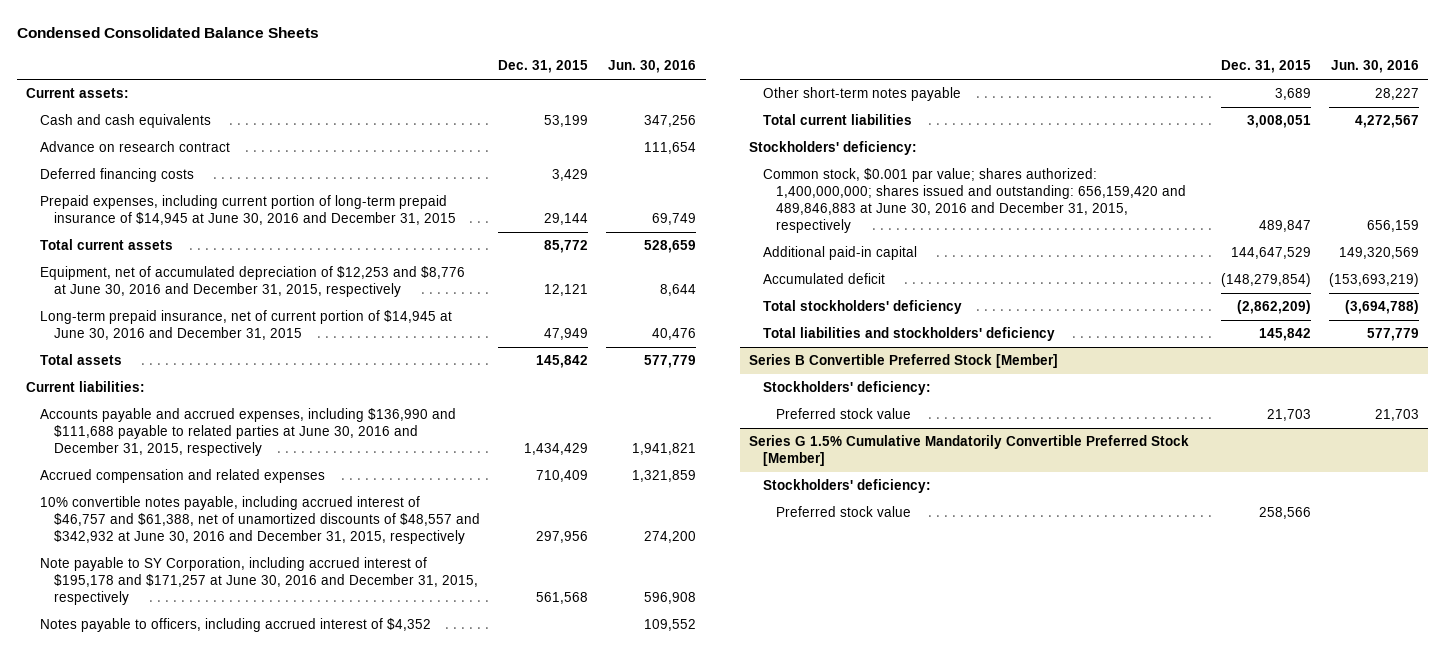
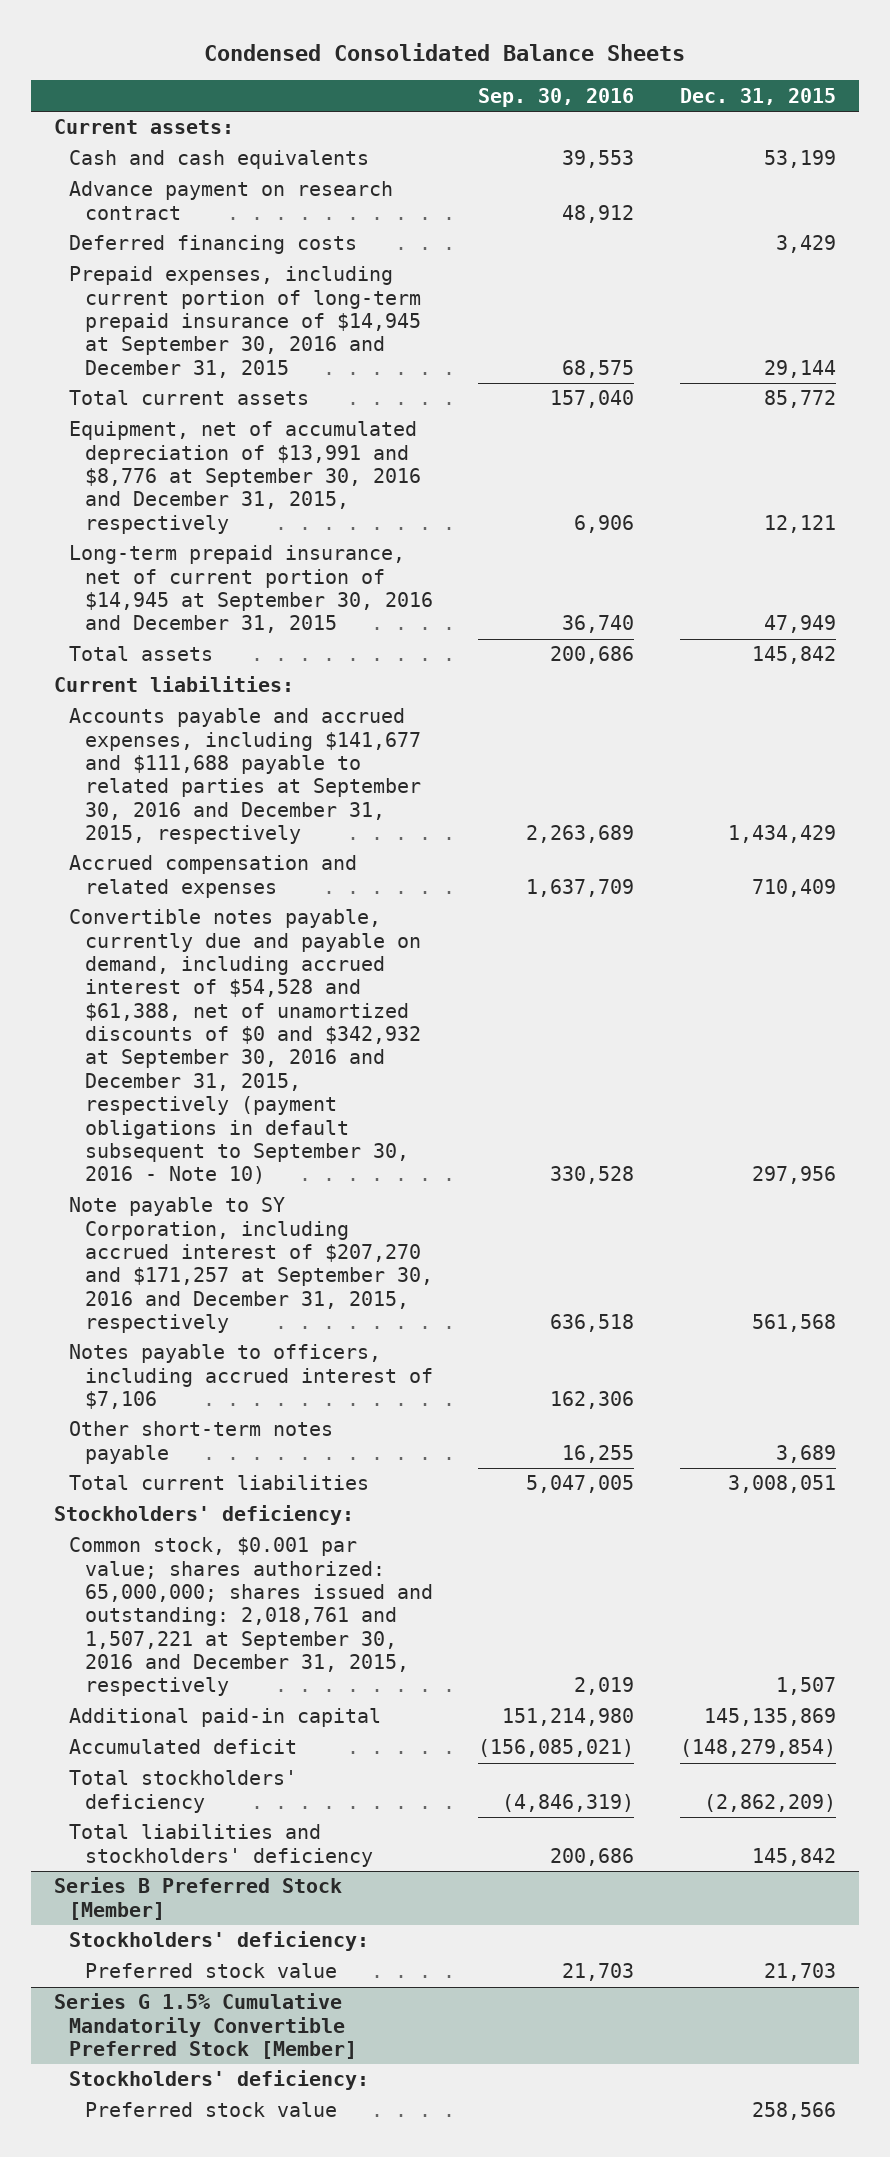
- | Dec. 31, 2015 | Jun. 30, 2016
+ | Sep. 30, 2016 | Dec. 31, 2015
- Advance on research contract | | 111,654
+ Advance payment on research contract | 48,912 |
- Prepaid expenses, including current portion of long-term prepaid insurance of $14,945 at June 30, 2016 and December 31, 2015 | 29,144 | 69,749
+ Prepaid expenses, including current portion of long-term prepaid insurance of $14,945 at September 30, 2016 and December 31, 2015 | 68,575 | 29,144
- Equipment, net of accumulated depreciation of $12,253 and $8,776 at June 30, 2016 and December 31, 2015, respectively | 12,121 | 8,644
- Long-term prepaid insurance, net of current portion of $14,945 at June 30, 2016 and December 31, 2015 | 47,949 | 40,476
+ Equipment, net of accumulated depreciation of $13,991 and $8,776 at September 30, 2016 and December 31, 2015, respectively | 6,906 | 12,121
+ Long-term prepaid insurance, net of current portion of $14,945 at September 30, 2016 and December 31, 2015 | 36,740 | 47,949
- Accounts payable and accrued expenses, including $136,990 and $111,688 payable to related parties at June 30, 2016 and December 31, 2015, respectively | 1,434,429 | 1,941,821
+ Accounts payable and accrued expenses, including $141,677 and $111,688 payable to related parties at September 30, 2016 and December 31, 2015, respectively | 2,263,689 | 1,434,429
- 10% convertible notes payable, including accrued interest of $46,757 and $61,388, net of unamortized discounts of $48,557 and $342,932 at June 30, 2016 and December 31, 2015, respectively | 297,956 | 274,200
- Note payable to SY Corporation, including accrued interest of $195,178 and $171,257 at June 30, 2016 and December 31, 2015, respectively | 561,568 | 596,908
- Notes payable to officers, including accrued interest of $4,352 | | 109,552
+ Convertible notes payable, currently due and payable on demand, including accrued interest of $54,528 and $61,388, net of unamortized discounts of $0 and $342,932 at September 30, 2016 and December 31, 2015, respectively (payment obligations in default subsequent to September 30, 2016 - Note 10) | 330,528 | 297,956
+ Note payable to SY Corporation, including accrued interest of $207,270 and $171,257 at September 30, 2016 and December 31, 2015, respectively | 636,518 | 561,568
+ Notes payable to officers, including accrued interest of $7,106 | 162,306 |
- Common stock, $0.001 par value; shares authorized: 1,400,000,000; shares issued and outstanding: 656,159,420 and 489,846,883 at June 30, 2016 and December 31, 2015, respectively | 489,847 | 656,159
- Additional paid-in capital | 144,647,529 | 149,320,569
+ Common stock, $0.001 par value; shares authorized: 65,000,000; shares issued and outstanding: 2,018,761 and 1,507,221 at September 30, 2016 and December 31, 2015, respectively | 2,019 | 1,507
+ Additional paid-in capital | 151,214,980 | 145,135,869
- Series B Convertible Preferred Stock [Member]
+ Series B Preferred Stock [Member]

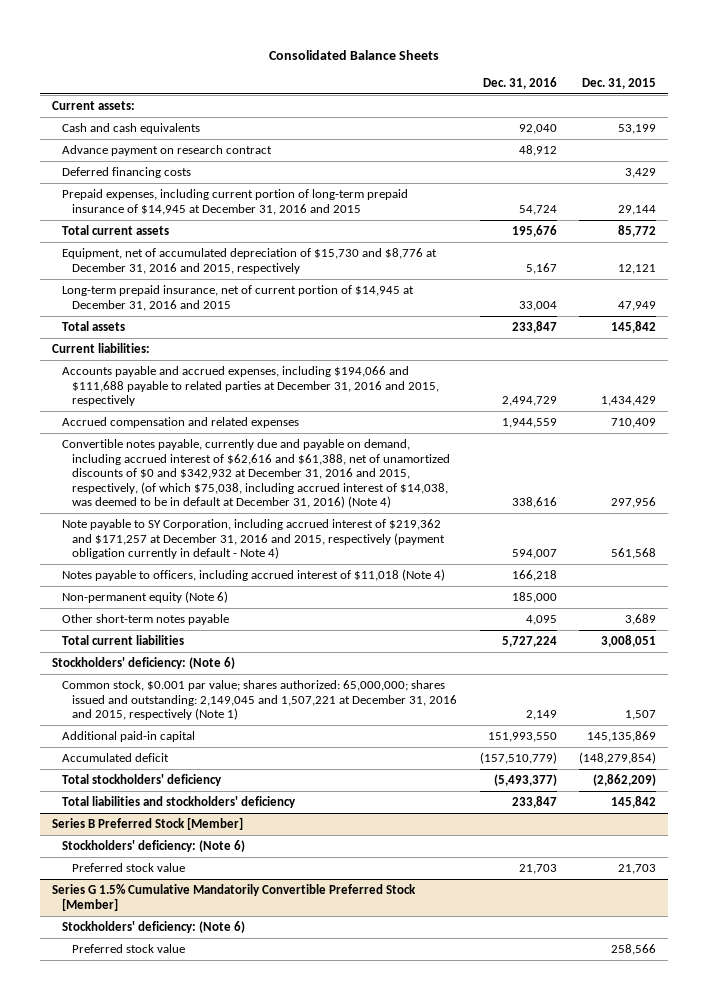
- Condensed Consolidated Balance Sheets
+ Consolidated Balance Sheets
- | Sep. 30, 2016 | Dec. 31, 2015
+ | Dec. 31, 2016 | Dec. 31, 2015
- Prepaid expenses, including current portion of long-term prepaid insurance of $14,945 at September 30, 2016 and December 31, 2015 | 68,575 | 29,144
+ Prepaid expenses, including current portion of long-term prepaid insurance of $14,945 at December 31, 2016 and 2015 | 54,724 | 29,144
- Equipment, net of accumulated depreciation of $13,991 and $8,776 at September 30, 2016 and December 31, 2015, respectively | 6,906 | 12,121
- Long-term prepaid insurance, net of current portion of $14,945 at September 30, 2016 and December 31, 2015 | 36,740 | 47,949
+ Equipment, net of accumulated depreciation of $15,730 and $8,776 at December 31, 2016 and 2015, respectively | 5,167 | 12,121
+ Long-term prepaid insurance, net of current portion of $14,945 at December 31, 2016 and 2015 | 33,004 | 47,949
- Accounts payable and accrued expenses, including $141,677 and $111,688 payable to related parties at September 30, 2016 and December 31, 2015, respectively | 2,263,689 | 1,434,429
+ Accounts payable and accrued expenses, including $194,066 and $111,688 payable to related parties at December 31, 2016 and 2015, respectively | 2,494,729 | 1,434,429
- Convertible notes payable, currently due and payable on demand, including accrued interest of $54,528 and $61,388, net of unamortized discounts of $0 and $342,932 at September 30, 2016 and December 31, 2015, respectively (payment obligations in default subsequent to September 30, 2016 - Note 10) | 330,528 | 297,956
- Note payable to SY Corporation, including accrued interest of $207,270 and $171,257 at September 30, 2016 and December 31, 2015, respectively | 636,518 | 561,568
- Notes payable to officers, including accrued interest of $7,106 | 162,306 |
+ Convertible notes payable, currently due and payable on demand, including accrued interest of $62,616 and $61,388, net of unamortized discounts of $0 and $342,932 at December 31, 2016 and 2015, respectively, (of which $75,038, including accrued interest of $14,038, was deemed to be in default at December 31, 2016) (Note 4) | 338,616 | 297,956
+ Note payable to SY Corporation, including accrued interest of $219,362 and $171,257 at December 31, 2016 and 2015, respectively (payment obligation currently in default - Note 4) | 594,007 | 561,568
+ Notes payable to officers, including accrued interest of $11,018 (Note 4) | 166,218 |
+ Non-permanent equity (Note 6) | 185,000 |
- Stockholders' deficiency:
- Common stock, $0.001 par value; shares authorized: 65,000,000; shares issued and outstanding: 2,018,761 and 1,507,221 at September 30, 2016 and December 31, 2015, respectively | 2,019 | 1,507
+ Stockholders' deficiency: (Note 6)
+ Common stock, $0.001 par value; shares authorized: 65,000,000; shares issued and outstanding: 2,149,045 and 1,507,221 at December 31, 2016 and 2015, respectively (Note 1) | 2,149 | 1,507
@ Series B Preferred Stock [Member]
- Stockholders' deficiency:
+ Stockholders' deficiency: (Note 6)
@ Series G 1.5% Cumulative Mandatorily Convertible Preferred Stock [Member]
- Stockholders' deficiency:
+ Stockholders' deficiency: (Note 6)

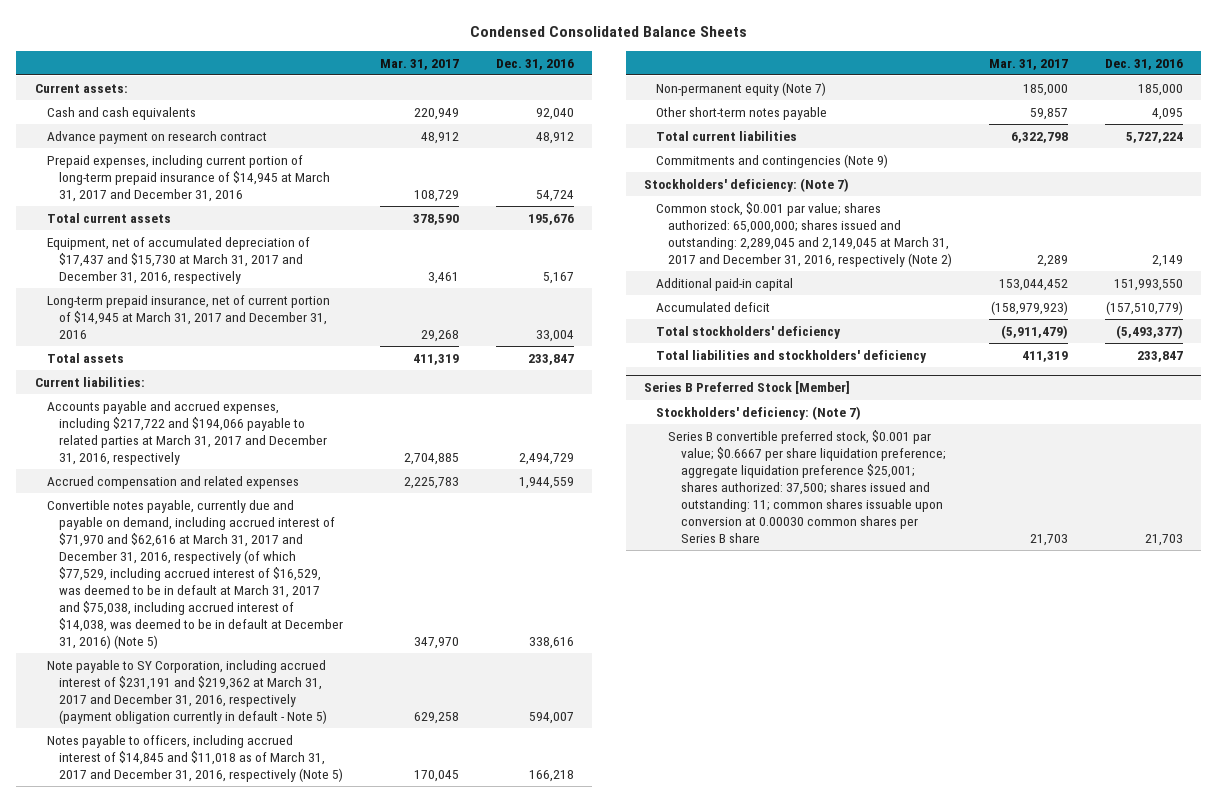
- Consolidated Balance Sheets
+ Condensed Consolidated Balance Sheets
- | Dec. 31, 2016 | Dec. 31, 2015
+ | Mar. 31, 2017 | Dec. 31, 2016
- Deferred financing costs | | 3,429
- Prepaid expenses, including current portion of long-term prepaid insurance of $14,945 at December 31, 2016 and 2015 | 54,724 | 29,144
+ Prepaid expenses, including current portion of long-term prepaid insurance of $14,945 at March 31, 2017 and December 31, 2016 | 108,729 | 54,724
- Equipment, net of accumulated depreciation of $15,730 and $8,776 at December 31, 2016 and 2015, respectively | 5,167 | 12,121
- Long-term prepaid insurance, net of current portion of $14,945 at December 31, 2016 and 2015 | 33,004 | 47,949
+ Equipment, net of accumulated depreciation of $17,437 and $15,730 at March 31, 2017 and December 31, 2016, respectively | 3,461 | 5,167
+ Long-term prepaid insurance, net of current portion of $14,945 at March 31, 2017 and December 31, 2016 | 29,268 | 33,004
- Accounts payable and accrued expenses, including $194,066 and $111,688 payable to related parties at December 31, 2016 and 2015, respectively | 2,494,729 | 1,434,429
+ Accounts payable and accrued expenses, including $217,722 and $194,066 payable to related parties at March 31, 2017 and December 31, 2016, respectively | 2,704,885 | 2,494,729
- Convertible notes payable, currently due and payable on demand, including accrued interest of $62,616 and $61,388, net of unamortized discounts of $0 and $342,932 at December 31, 2016 and 2015, respectively, (of which $75,038, including accrued interest of $14,038, was deemed to be in default at December 31, 2016) (Note 4) | 338,616 | 297,956
- Note payable to SY Corporation, including accrued interest of $219,362 and $171,257 at December 31, 2016 and 2015, respectively (payment obligation currently in default - Note 4) | 594,007 | 561,568
- Notes payable to officers, including accrued interest of $11,018 (Note 4) | 166,218 |
- Non-permanent equity (Note 6) | 185,000 |
+ Convertible notes payable, currently due and payable on demand, including accrued interest of $71,970 and $62,616 at March 31, 2017 and December 31, 2016, respectively (of which $77,529, including accrued interest of $16,529, was deemed to be in default at March 31, 2017 and $75,038, including accrued interest of $14,038, was deemed to be in default at December 31, 2016) (Note 5) | 347,970 | 338,616
+ Note payable to SY Corporation, including accrued interest of $231,191 and $219,362 at March 31, 2017 and December 31, 2016, respectively (payment obligation currently in default - Note 5) | 629,258 | 594,007
+ Notes payable to officers, including accrued interest of $14,845 and $11,018 as of March 31, 2017 and December 31, 2016, respectively (Note 5) | 170,045 | 166,218
+ Non-permanent equity (Note 7) | 185,000 | 185,000
- Stockholders' deficiency: (Note 6)
- Common stock, $0.001 par value; shares authorized: 65,000,000; shares issued and outstanding: 2,149,045 and 1,507,221 at December 31, 2016 and 2015, respectively (Note 1) | 2,149 | 1,507
+ Commitments and contingencies (Note 9)
+ Stockholders' deficiency: (Note 7)
+ Common stock, $0.001 par value; shares authorized: 65,000,000; shares issued and outstanding: 2,289,045 and 2,149,045 at March 31, 2017 and December 31, 2016, respectively (Note 2) | 2,289 | 2,149
@ Series B Preferred Stock [Member]
- Stockholders' deficiency: (Note 6)
- Preferred stock value | 21,703 | 21,703
- Series G 1.5% Cumulative Mandatorily Convertible Preferred Stock [Member]
- Stockholders' deficiency: (Note 6)
- Preferred stock value | | 258,566
@ Series B Preferred Stock [Member]
+ Stockholders' deficiency: (Note 7)
+ Series B convertible preferred stock, $0.001 par value; $0.6667 per share liquidation preference; aggregate liquidation preference $25,001; shares authorized: 37,500; shares issued and outstanding: 11; common shares issuable upon conversion at 0.00030 common shares per Series B share | 21,703 | 21,703

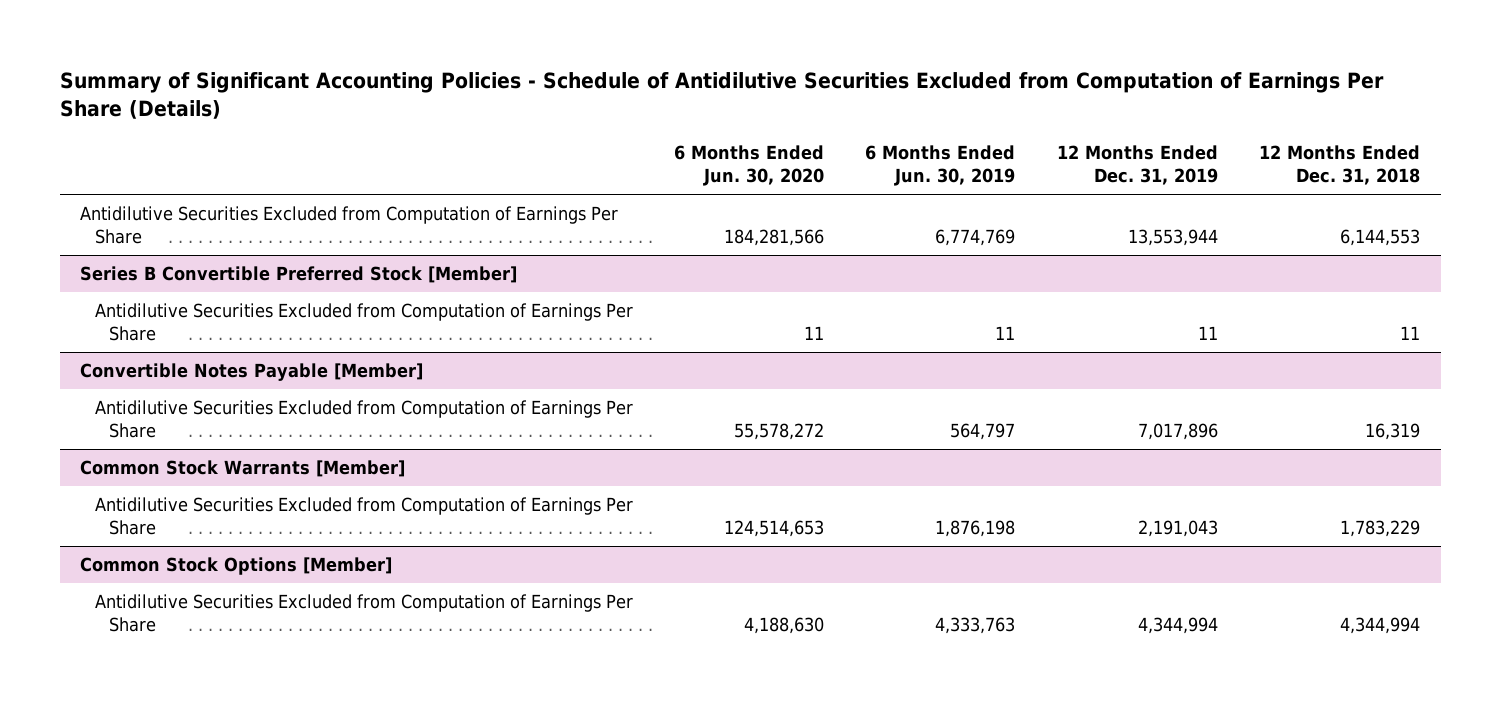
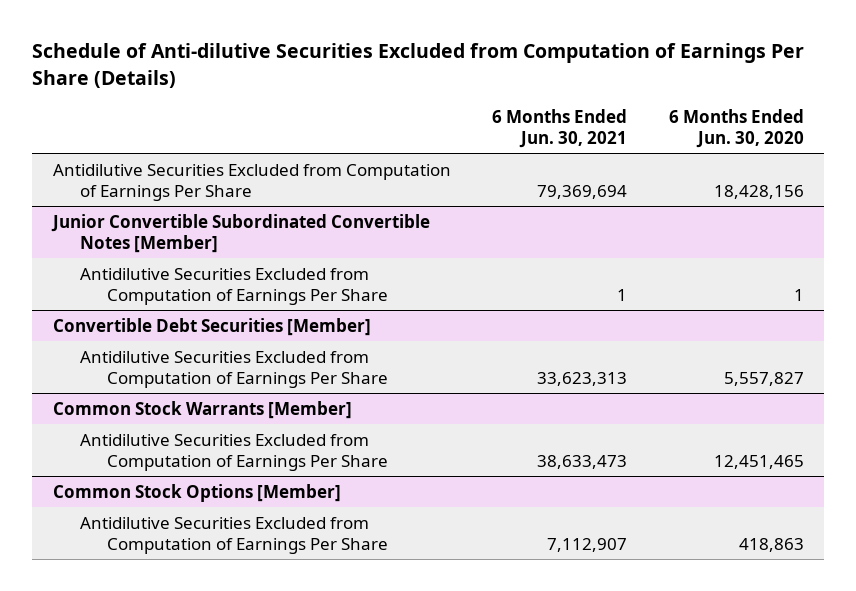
- Summary of Significant Accounting Policies - Schedule of Antidilutive Securities Excluded from Computation of Earnings Per Share (Details)
+ Schedule of Anti-dilutive Securities Excluded from Computation of Earnings Per Share (Details)
- | 6 Months Ended Jun. 30, 2020 | 6 Months Ended Jun. 30, 2019 | 12 Months Ended Dec. 31, 2019 | 12 Months Ended Dec. 31, 2018
+ | 6 Months Ended Jun. 30, 2021 | 6 Months Ended Jun. 30, 2020
- Antidilutive Securities Excluded from Computation of Earnings Per Share | 184,281,566 | 6,774,769 | 13,553,944 | 6,144,553
- Series B Convertible Preferred Stock [Member]
- Antidilutive Securities Excluded from Computation of Earnings Per Share | 11 | 11 | 11 | 11
- Convertible Notes Payable [Member]
- Antidilutive Securities Excluded from Computation of Earnings Per Share | 55,578,272 | 564,797 | 7,017,896 | 16,319
+ Antidilutive Securities Excluded from Computation of Earnings Per Share | 79,369,694 | 18,428,156
+ Junior Convertible Subordinated Convertible Notes [Member]
+ Antidilutive Securities Excluded from Computation of Earnings Per Share | 1 | 1
+ Convertible Debt Securities [Member]
+ Antidilutive Securities Excluded from Computation of Earnings Per Share | 33,623,313 | 5,557,827
@ Common Stock Warrants [Member]
- Antidilutive Securities Excluded from Computation of Earnings Per Share | 124,514,653 | 1,876,198 | 2,191,043 | 1,783,229
+ Antidilutive Securities Excluded from Computation of Earnings Per Share | 38,633,473 | 12,451,465
@ Common Stock Options [Member]
- Antidilutive Securities Excluded from Computation of Earnings Per Share | 4,188,630 | 4,333,763 | 4,344,994 | 4,344,994
+ Antidilutive Securities Excluded from Computation of Earnings Per Share | 7,112,907 | 418,863

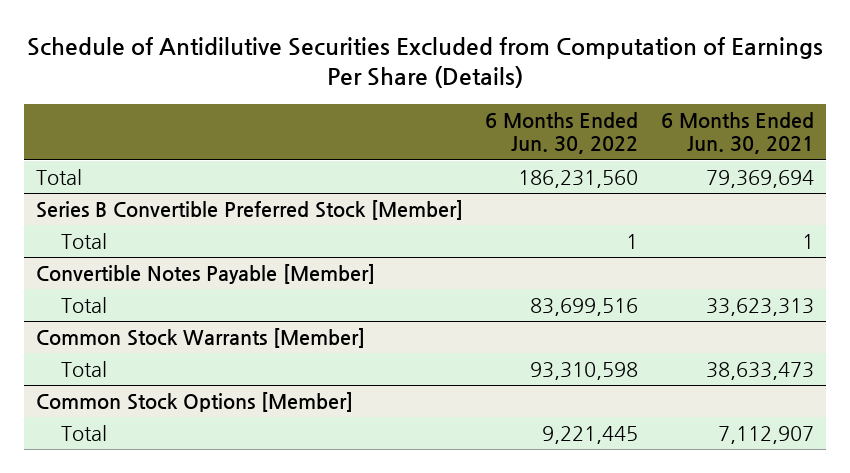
- Schedule of Anti-dilutive Securities Excluded from Computation of Earnings Per Share (Details)
+ Schedule of Antidilutive Securities Excluded from Computation of Earnings Per Share (Details)
- | 6 Months Ended Jun. 30, 2021 | 6 Months Ended Jun. 30, 2020
+ | 6 Months Ended Jun. 30, 2022 | 6 Months Ended Jun. 30, 2021
- Antidilutive Securities Excluded from Computation of Earnings Per Share | 79,369,694 | 18,428,156
- Junior Convertible Subordinated Convertible Notes [Member]
- Antidilutive Securities Excluded from Computation of Earnings Per Share | 1 | 1
- Convertible Debt Securities [Member]
- Antidilutive Securities Excluded from Computation of Earnings Per Share | 33,623,313 | 5,557,827
+ Total | 186,231,560 | 79,369,694
+ Series B Convertible Preferred Stock [Member]
+ Total | 1 | 1
+ Convertible Notes Payable [Member]
+ Total | 83,699,516 | 33,623,313
@ Common Stock Warrants [Member]
- Antidilutive Securities Excluded from Computation of Earnings Per Share | 38,633,473 | 12,451,465
+ Total | 93,310,598 | 38,633,473
@ Common Stock Options [Member]
- Antidilutive Securities Excluded from Computation of Earnings Per Share | 7,112,907 | 418,863
+ Total | 9,221,445 | 7,112,907

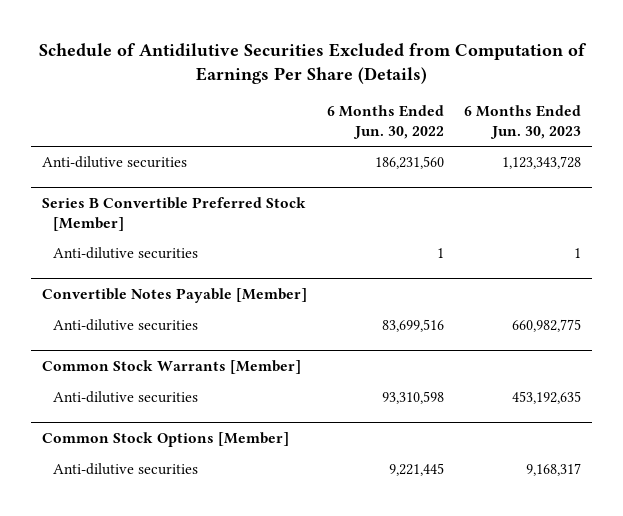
- | 6 Months Ended Jun. 30, 2022 | 6 Months Ended Jun. 30, 2021
+ | 6 Months Ended Jun. 30, 2022 | 6 Months Ended Jun. 30, 2023
- Total | 186,231,560 | 79,369,694
+ Anti-dilutive securities | 186,231,560 | 1,123,343,728
@ Series B Convertible Preferred Stock [Member]
- Total | 1 | 1
+ Anti-dilutive securities | 1 | 1
@ Convertible Notes Payable [Member]
- Total | 83,699,516 | 33,623,313
+ Anti-dilutive securities | 83,699,516 | 660,982,775
@ Common Stock Warrants [Member]
- Total | 93,310,598 | 38,633,473
+ Anti-dilutive securities | 93,310,598 | 453,192,635
@ Common Stock Options [Member]
- Total | 9,221,445 | 7,112,907
+ Anti-dilutive securities | 9,221,445 | 9,168,317

